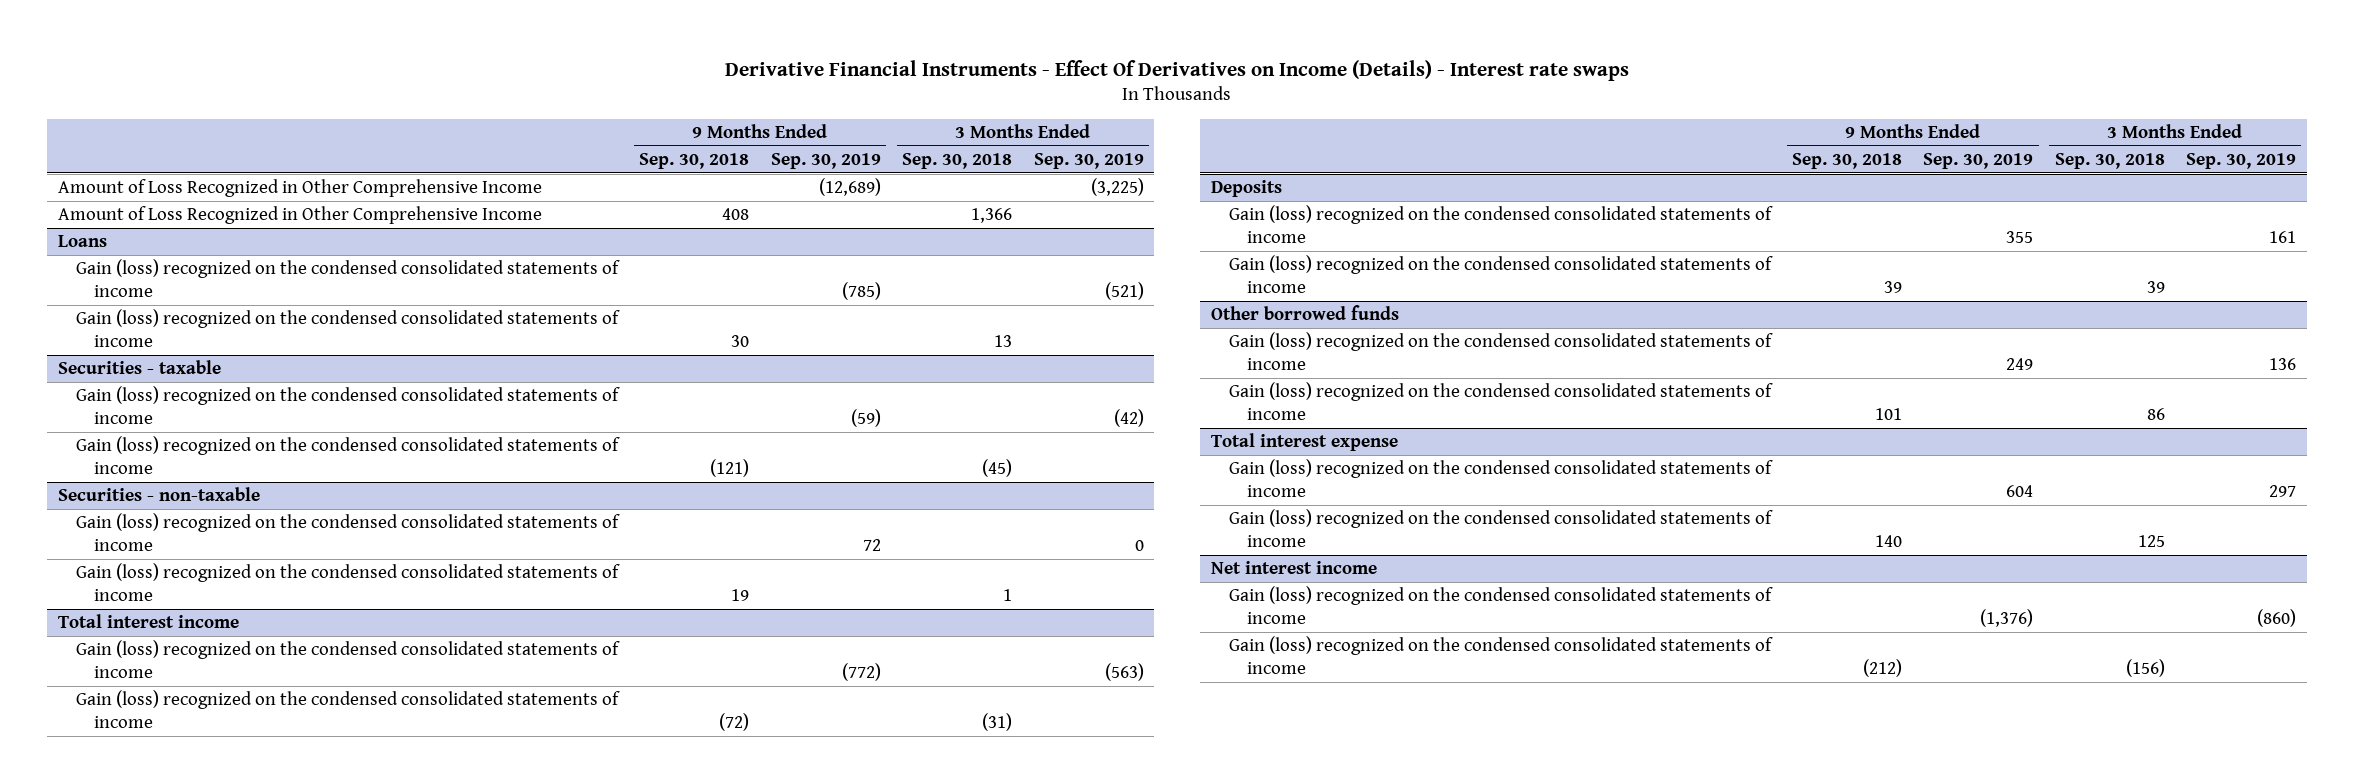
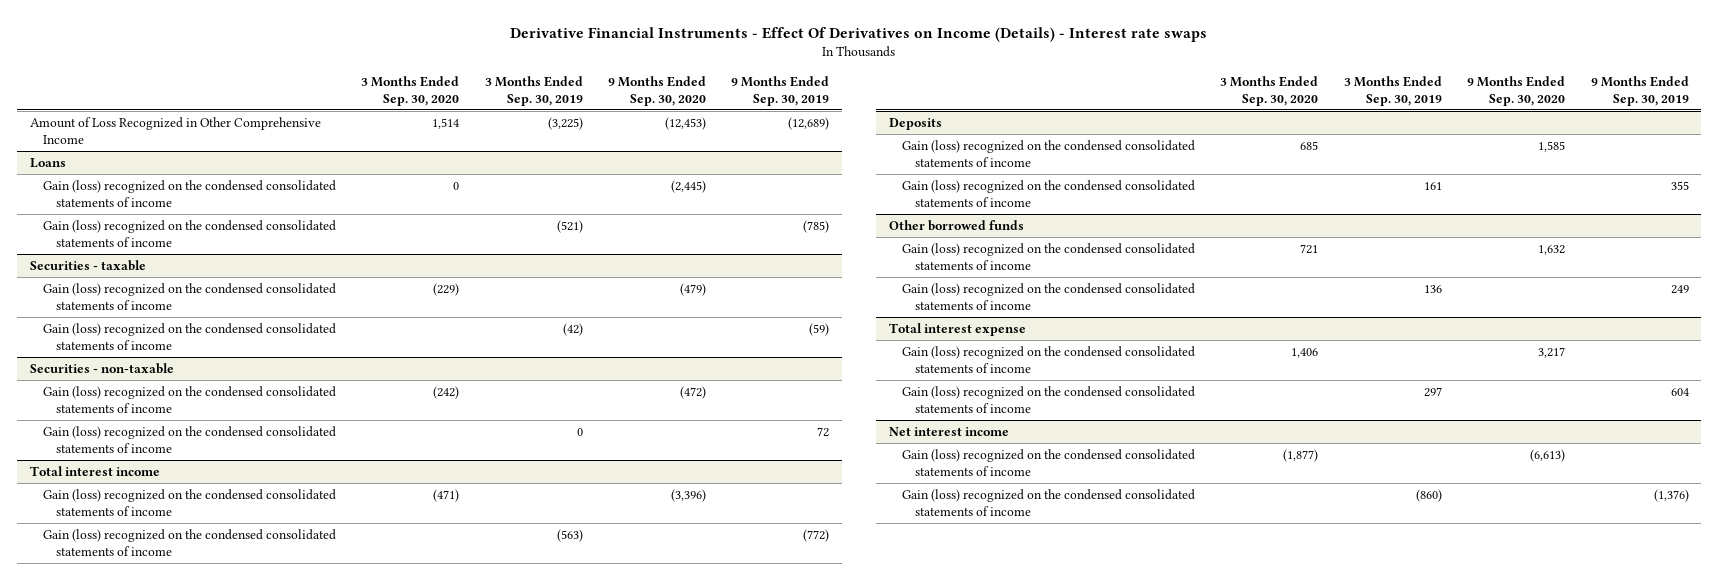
- | 9 Months Ended Sep. 30, 2018 | 9 Months Ended Sep. 30, 2019 | 3 Months Ended Sep. 30, 2018 | 3 Months Ended Sep. 30, 2019
+ | 3 Months Ended Sep. 30, 2020 | 3 Months Ended Sep. 30, 2019 | 9 Months Ended Sep. 30, 2020 | 9 Months Ended Sep. 30, 2019
- Amount of Loss Recognized in Other Comprehensive Income | 408 | | 1,366 |
@ Loans
moved down: Gain (loss) recognized on the condensed consolidated statements of income | | (521) | | (785)
@ Securities - taxable
moved down: Gain (loss) recognized on the condensed consolidated statements of income | | (42) | | (59)
@ Securities - non-taxable
moved down: Gain (loss) recognized on the condensed consolidated statements of income | | 0 | | 72
@ Total interest income
moved down: Gain (loss) recognized on the condensed consolidated statements of income | | (563) | | (772)
@ Deposits
moved down: Gain (loss) recognized on the condensed consolidated statements of income | | 161 | | 355
@ Other borrowed funds
moved down: Gain (loss) recognized on the condensed consolidated statements of income | | 136 | | 249
@ Total interest expense
moved down: Gain (loss) recognized on the condensed consolidated statements of income | | 297 | | 604
@ Net interest income
moved down: Gain (loss) recognized on the condensed consolidated statements of income | | (860) | | (1,376)

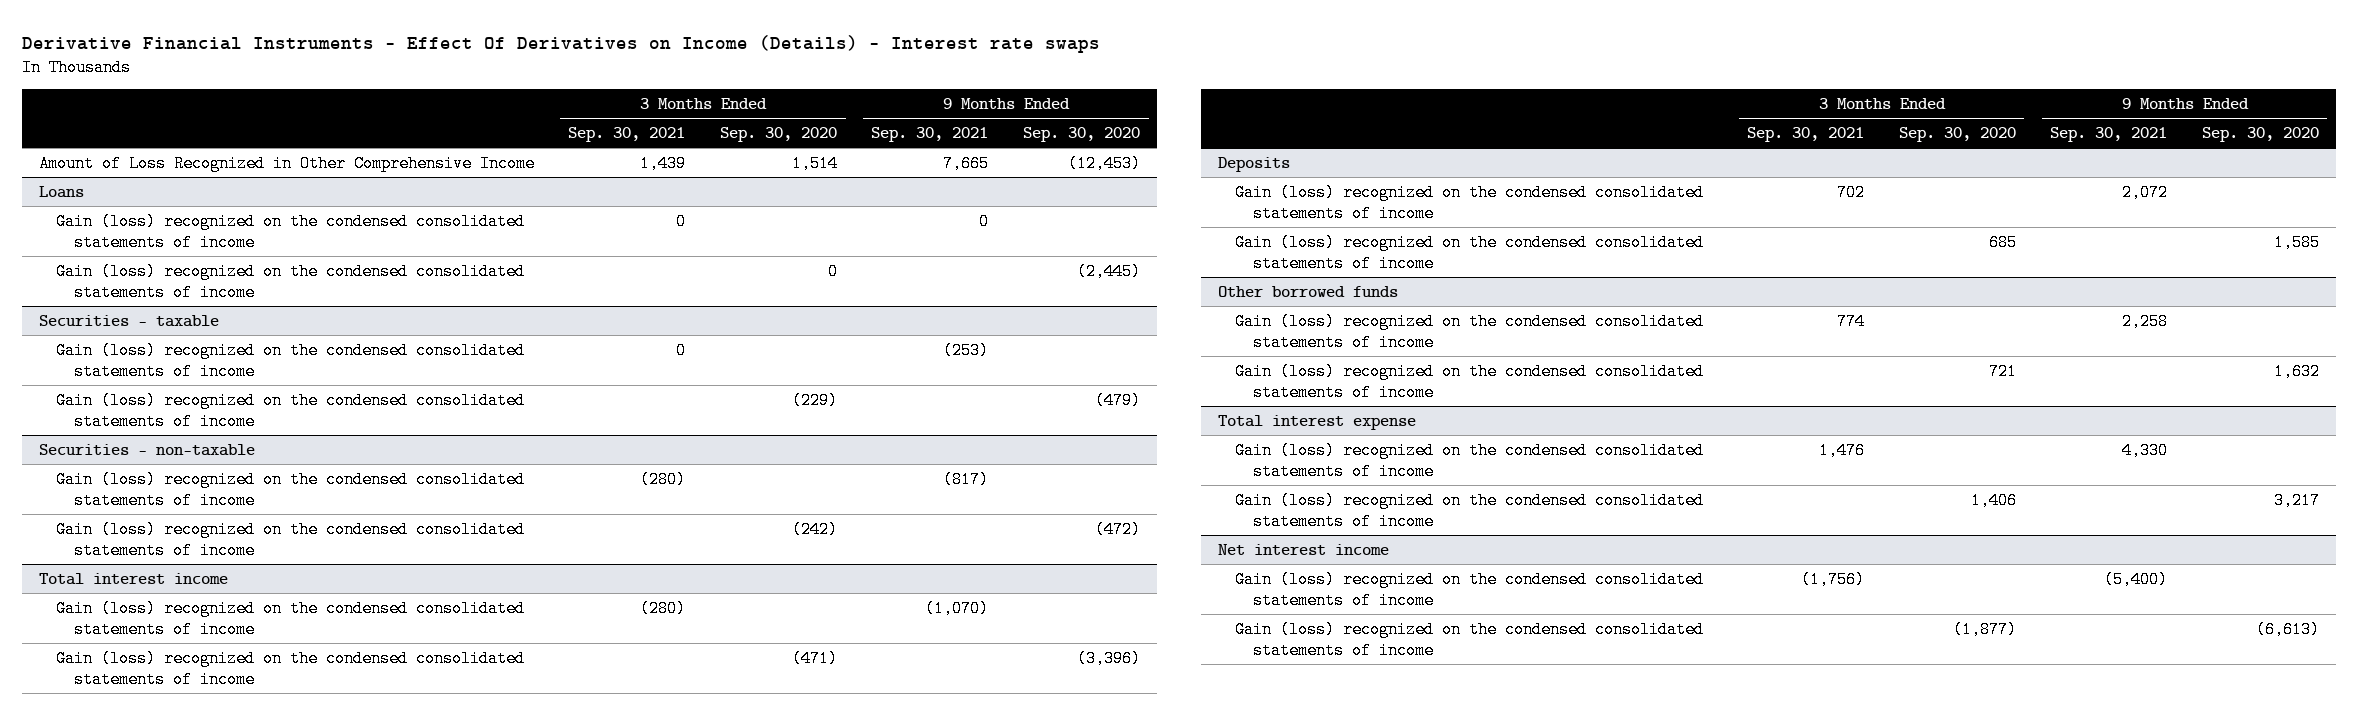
- | 3 Months Ended Sep. 30, 2020 | 3 Months Ended Sep. 30, 2019 | 9 Months Ended Sep. 30, 2020 | 9 Months Ended Sep. 30, 2019
+ | 3 Months Ended Sep. 30, 2021 | 3 Months Ended Sep. 30, 2020 | 9 Months Ended Sep. 30, 2021 | 9 Months Ended Sep. 30, 2020
@ Loans
moved down: Gain (loss) recognized on the condensed consolidated statements of income | | 0 | | (2,445)
@ Securities - taxable
moved down: Gain (loss) recognized on the condensed consolidated statements of income | | (229) | | (479)
@ Securities - non-taxable
moved down: Gain (loss) recognized on the condensed consolidated statements of income | | (242) | | (472)
@ Total interest income
moved down: Gain (loss) recognized on the condensed consolidated statements of income | | (471) | | (3,396)
@ Deposits
moved down: Gain (loss) recognized on the condensed consolidated statements of income | | 685 | | 1,585
@ Other borrowed funds
moved down: Gain (loss) recognized on the condensed consolidated statements of income | | 721 | | 1,632
@ Total interest expense
moved down: Gain (loss) recognized on the condensed consolidated statements of income | | 1,406 | | 3,217
@ Net interest income
moved down: Gain (loss) recognized on the condensed consolidated statements of income | | (1,877) | | (6,613)

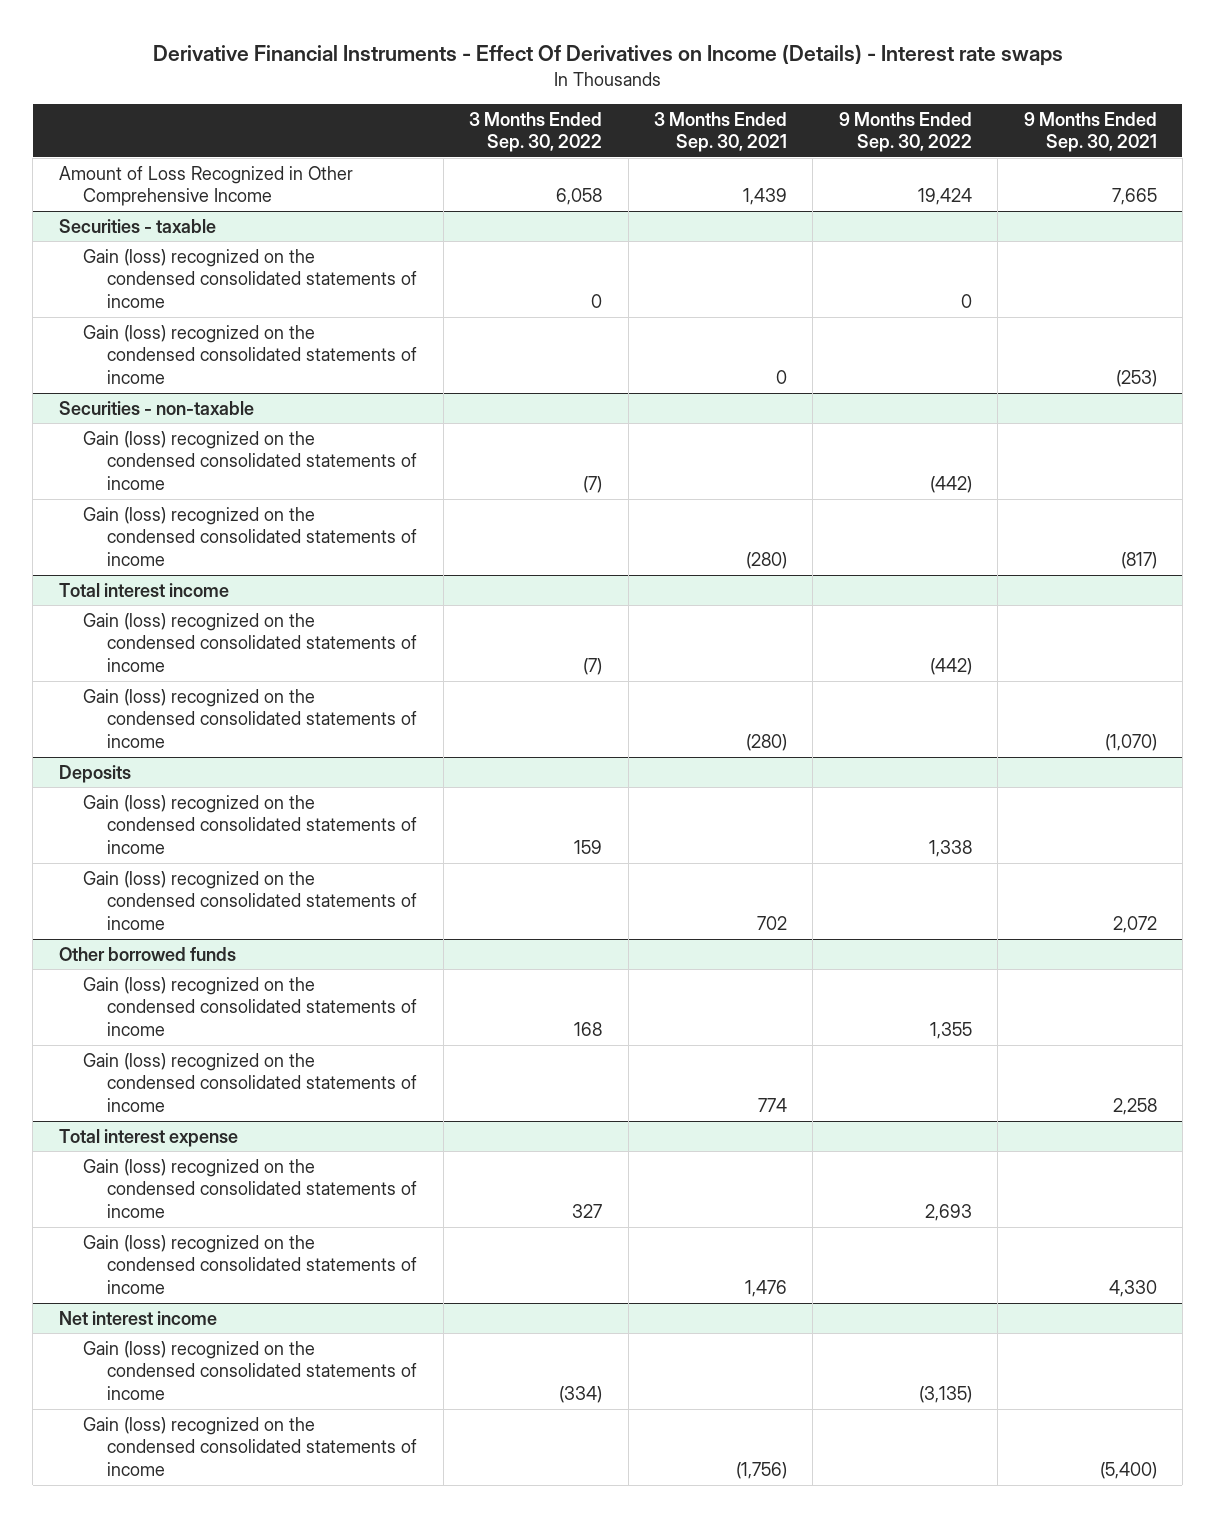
- | 3 Months Ended Sep. 30, 2021 | 3 Months Ended Sep. 30, 2020 | 9 Months Ended Sep. 30, 2021 | 9 Months Ended Sep. 30, 2020
+ | 3 Months Ended Sep. 30, 2022 | 3 Months Ended Sep. 30, 2021 | 9 Months Ended Sep. 30, 2022 | 9 Months Ended Sep. 30, 2021
- Loans
- Gain (loss) recognized on the condensed consolidated statements of income | 0 | | 0 |
- Gain (loss) recognized on the condensed consolidated statements of income | | 0 | | (2,445)
@ Securities - taxable
moved down: Gain (loss) recognized on the condensed consolidated statements of income | | 0 | | (253)
@ Securities - non-taxable
moved down: Gain (loss) recognized on the condensed consolidated statements of income | | (280) | | (817)
@ Total interest income
moved down: Gain (loss) recognized on the condensed consolidated statements of income | | (280) | | (1,070)
@ Deposits
moved down: Gain (loss) recognized on the condensed consolidated statements of income | | 702 | | 2,072
@ Other borrowed funds
moved down: Gain (loss) recognized on the condensed consolidated statements of income | | 774 | | 2,258
@ Total interest expense
moved down: Gain (loss) recognized on the condensed consolidated statements of income | | 1,476 | | 4,330
@ Net interest income
moved down: Gain (loss) recognized on the condensed consolidated statements of income | | (1,756) | | (5,400)

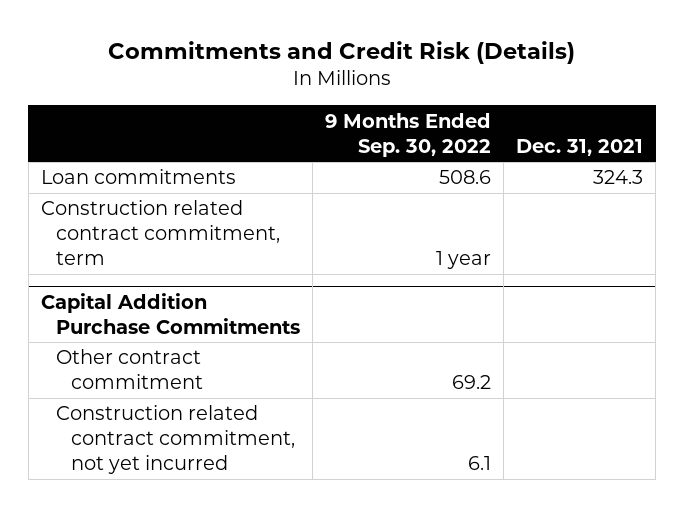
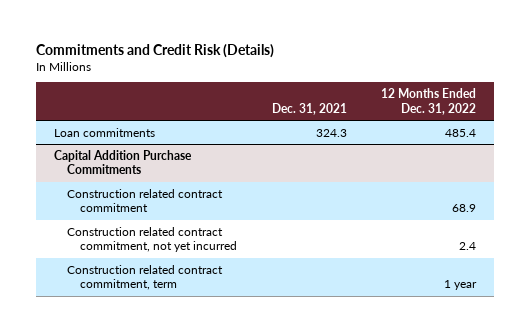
- | 9 Months Ended Sep. 30, 2022 | Dec. 31, 2021
+ | Dec. 31, 2021 | 12 Months Ended Dec. 31, 2022
- Construction related contract commitment, term | 1 year |
@ Capital Addition Purchase Commitments
- Other contract commitment | 69.2 |
+ Construction related contract commitment | | 68.9
+ Construction related contract commitment, term | | 1 year

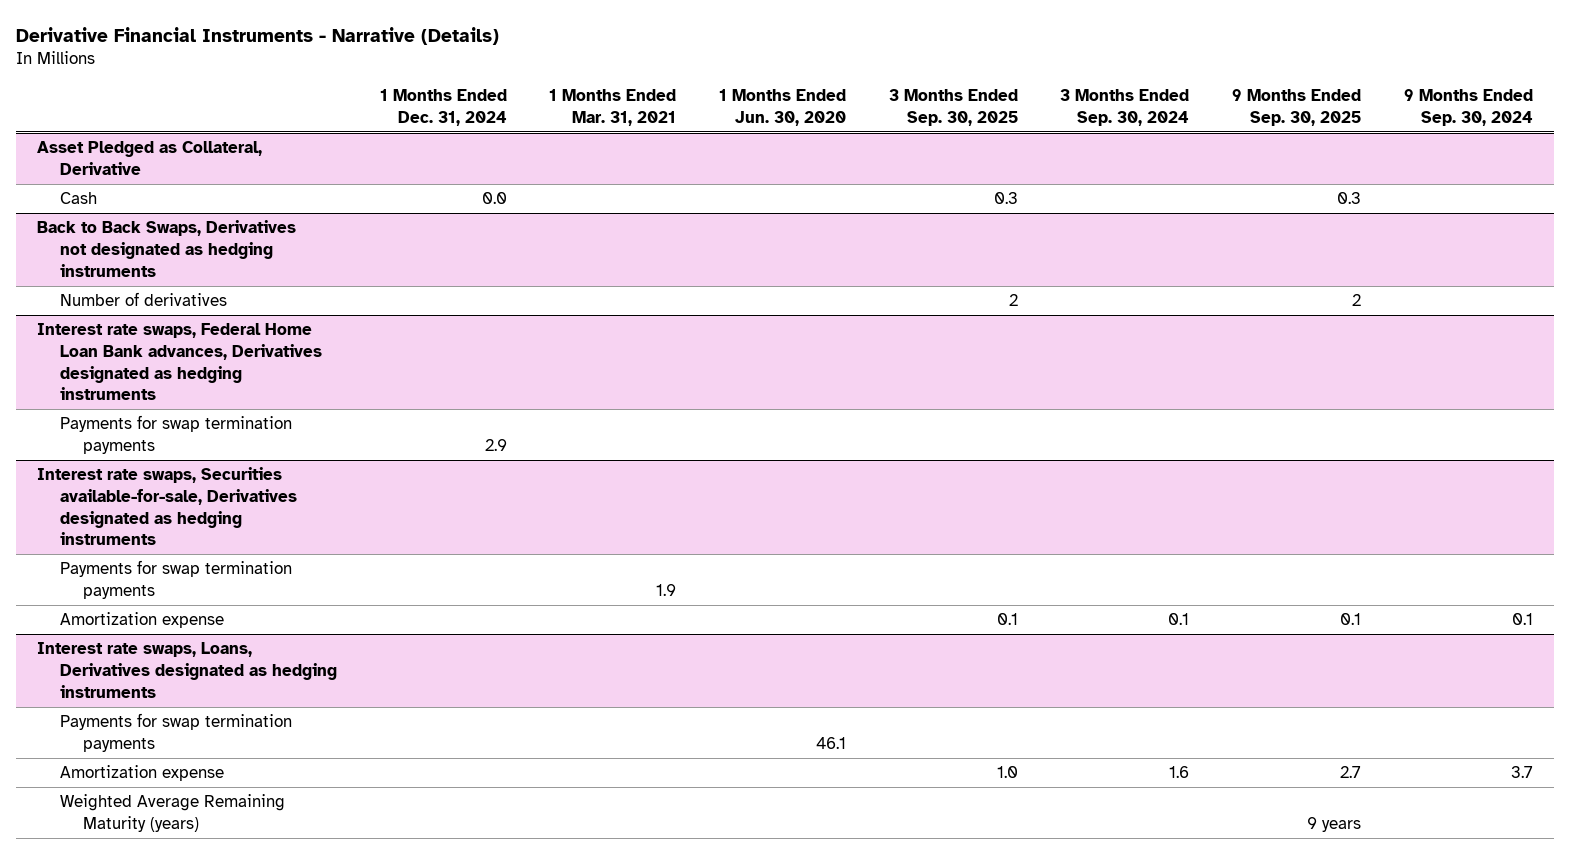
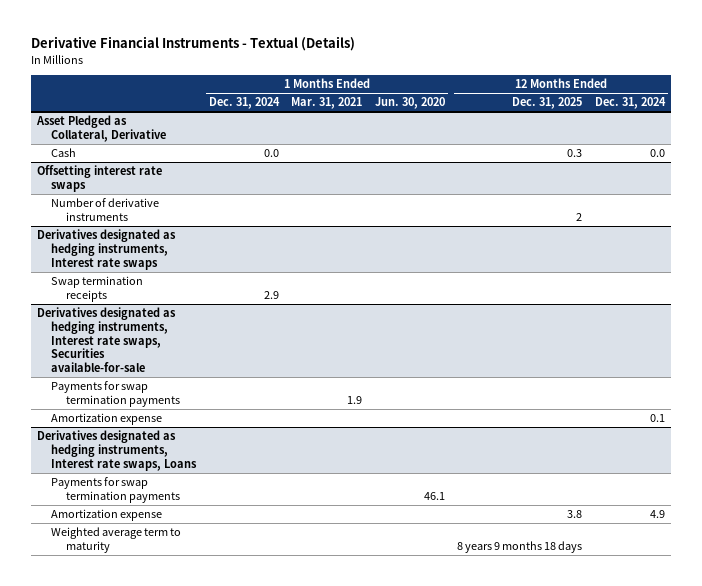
- Derivative Financial Instruments - Narrative (Details)
+ Derivative Financial Instruments - Textual (Details)
- | 1 Months Ended Dec. 31, 2024 | 1 Months Ended Mar. 31, 2021 | 1 Months Ended Jun. 30, 2020 | 3 Months Ended Sep. 30, 2025 | 3 Months Ended Sep. 30, 2024 | 9 Months Ended Sep. 30, 2025 | 9 Months Ended Sep. 30, 2024
+ | 1 Months Ended Dec. 31, 2024 | 1 Months Ended Mar. 31, 2021 | 1 Months Ended Jun. 30, 2020 | 12 Months Ended Dec. 31, 2025 | 12 Months Ended Dec. 31, 2024
- Back to Back Swaps, Derivatives not designated as hedging instruments
- Number of derivatives | | | | 2 | | 2 |
- Interest rate swaps, Federal Home Loan Bank advances, Derivatives designated as hedging instruments
- Payments for swap termination payments | 2.9 | | | | | |
- Interest rate swaps, Securities available-for-sale, Derivatives designated as hedging instruments
+ Offsetting interest rate swaps
+ Number of derivative instruments | | | | 2 |
+ Derivatives designated as hedging instruments, Interest rate swaps
+ Swap termination receipts | 2.9 | | | |
+ Derivatives designated as hedging instruments, Interest rate swaps, Securities available-for-sale
- Interest rate swaps, Loans, Derivatives designated as hedging instruments
+ Derivatives designated as hedging instruments, Interest rate swaps, Loans
- Weighted Average Remaining Maturity (years) | | | | | | 9 years |
+ Weighted average term to maturity | | | | 8 years 9 months 18 days |

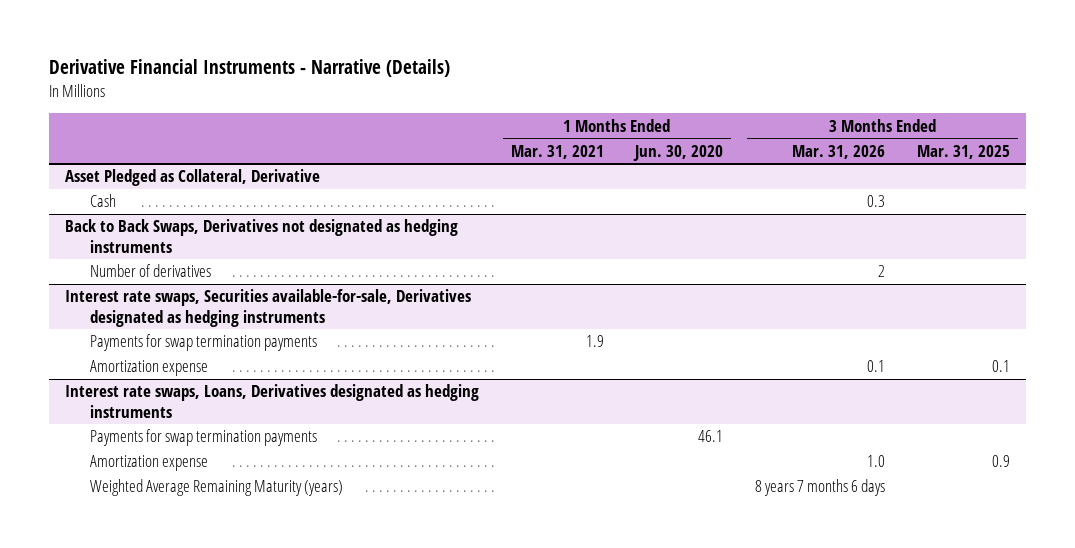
- Derivative Financial Instruments - Textual (Details)
+ Derivative Financial Instruments - Narrative (Details)
- | 1 Months Ended Dec. 31, 2024 | 1 Months Ended Mar. 31, 2021 | 1 Months Ended Jun. 30, 2020 | 12 Months Ended Dec. 31, 2025 | 12 Months Ended Dec. 31, 2024
+ | 1 Months Ended Mar. 31, 2021 | 1 Months Ended Jun. 30, 2020 | 3 Months Ended Mar. 31, 2026 | 3 Months Ended Mar. 31, 2025
- Offsetting interest rate swaps
- Number of derivative instruments | | | | 2 |
- Derivatives designated as hedging instruments, Interest rate swaps
- Swap termination receipts | 2.9 | | | |
- Derivatives designated as hedging instruments, Interest rate swaps, Securities available-for-sale
+ Back to Back Swaps, Derivatives not designated as hedging instruments
+ Number of derivatives | | | 2 |
+ Interest rate swaps, Securities available-for-sale, Derivatives designated as hedging instruments
- Derivatives designated as hedging instruments, Interest rate swaps, Loans
+ Interest rate swaps, Loans, Derivatives designated as hedging instruments
- Weighted average term to maturity | | | | 8 years 9 months 18 days |
+ Weighted Average Remaining Maturity (years) | | | 8 years 7 months 6 days |

